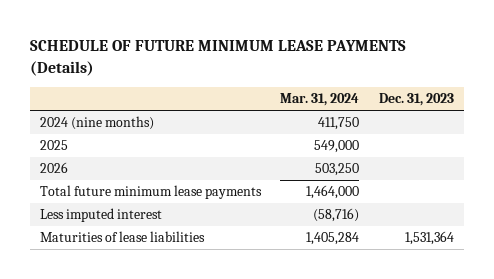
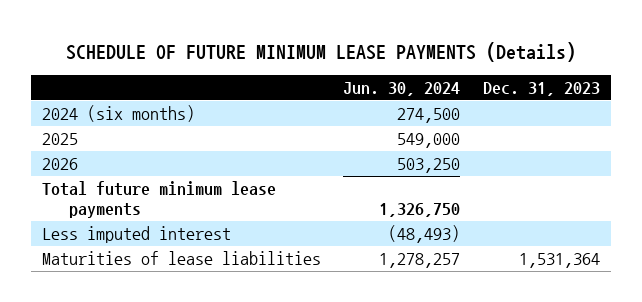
- | Mar. 31, 2024 | Dec. 31, 2023
+ | Jun. 30, 2024 | Dec. 31, 2023
- 2024 (nine months) | 411,750 |
+ 2024 (six months) | 274,500 |

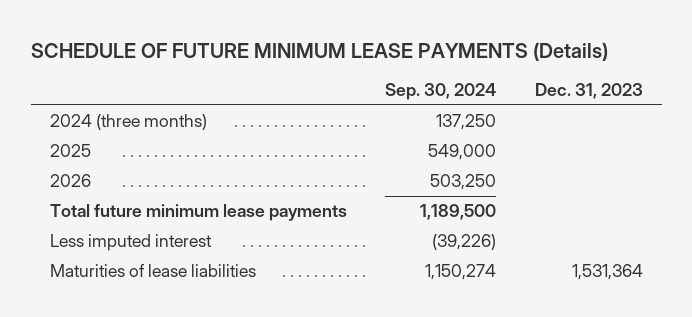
- | Jun. 30, 2024 | Dec. 31, 2023
+ | Sep. 30, 2024 | Dec. 31, 2023
- 2024 (six months) | 274,500 |
+ 2024 (three months) | 137,250 |

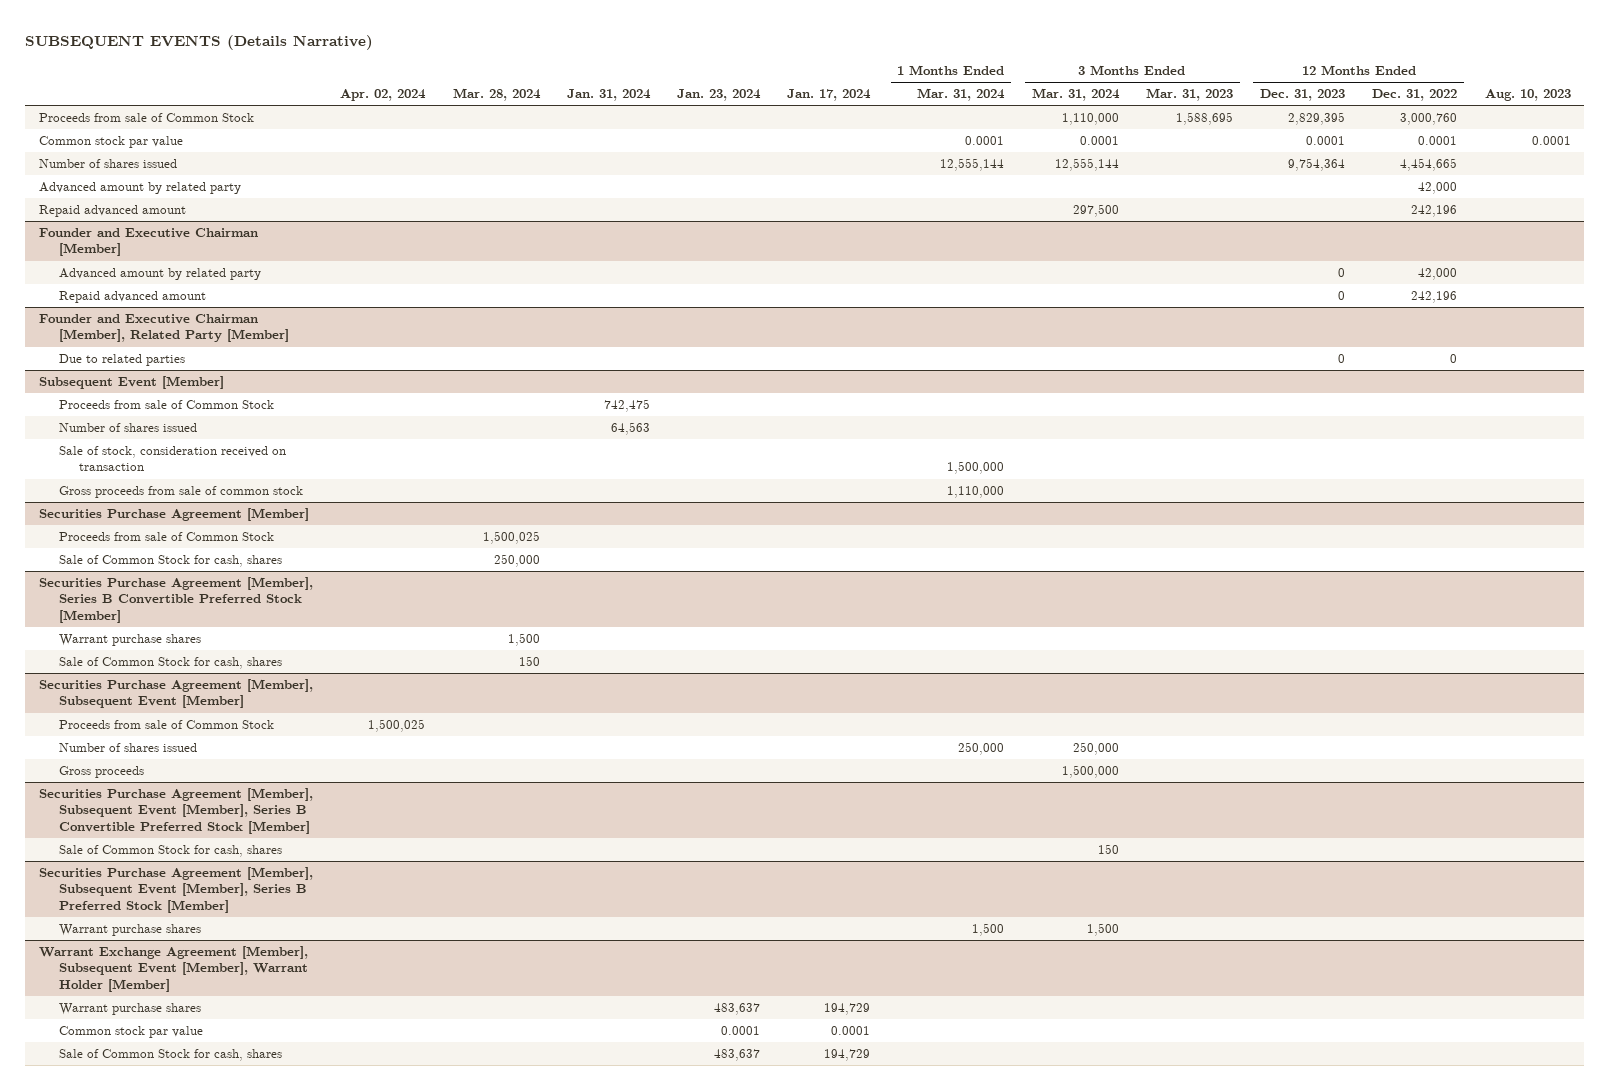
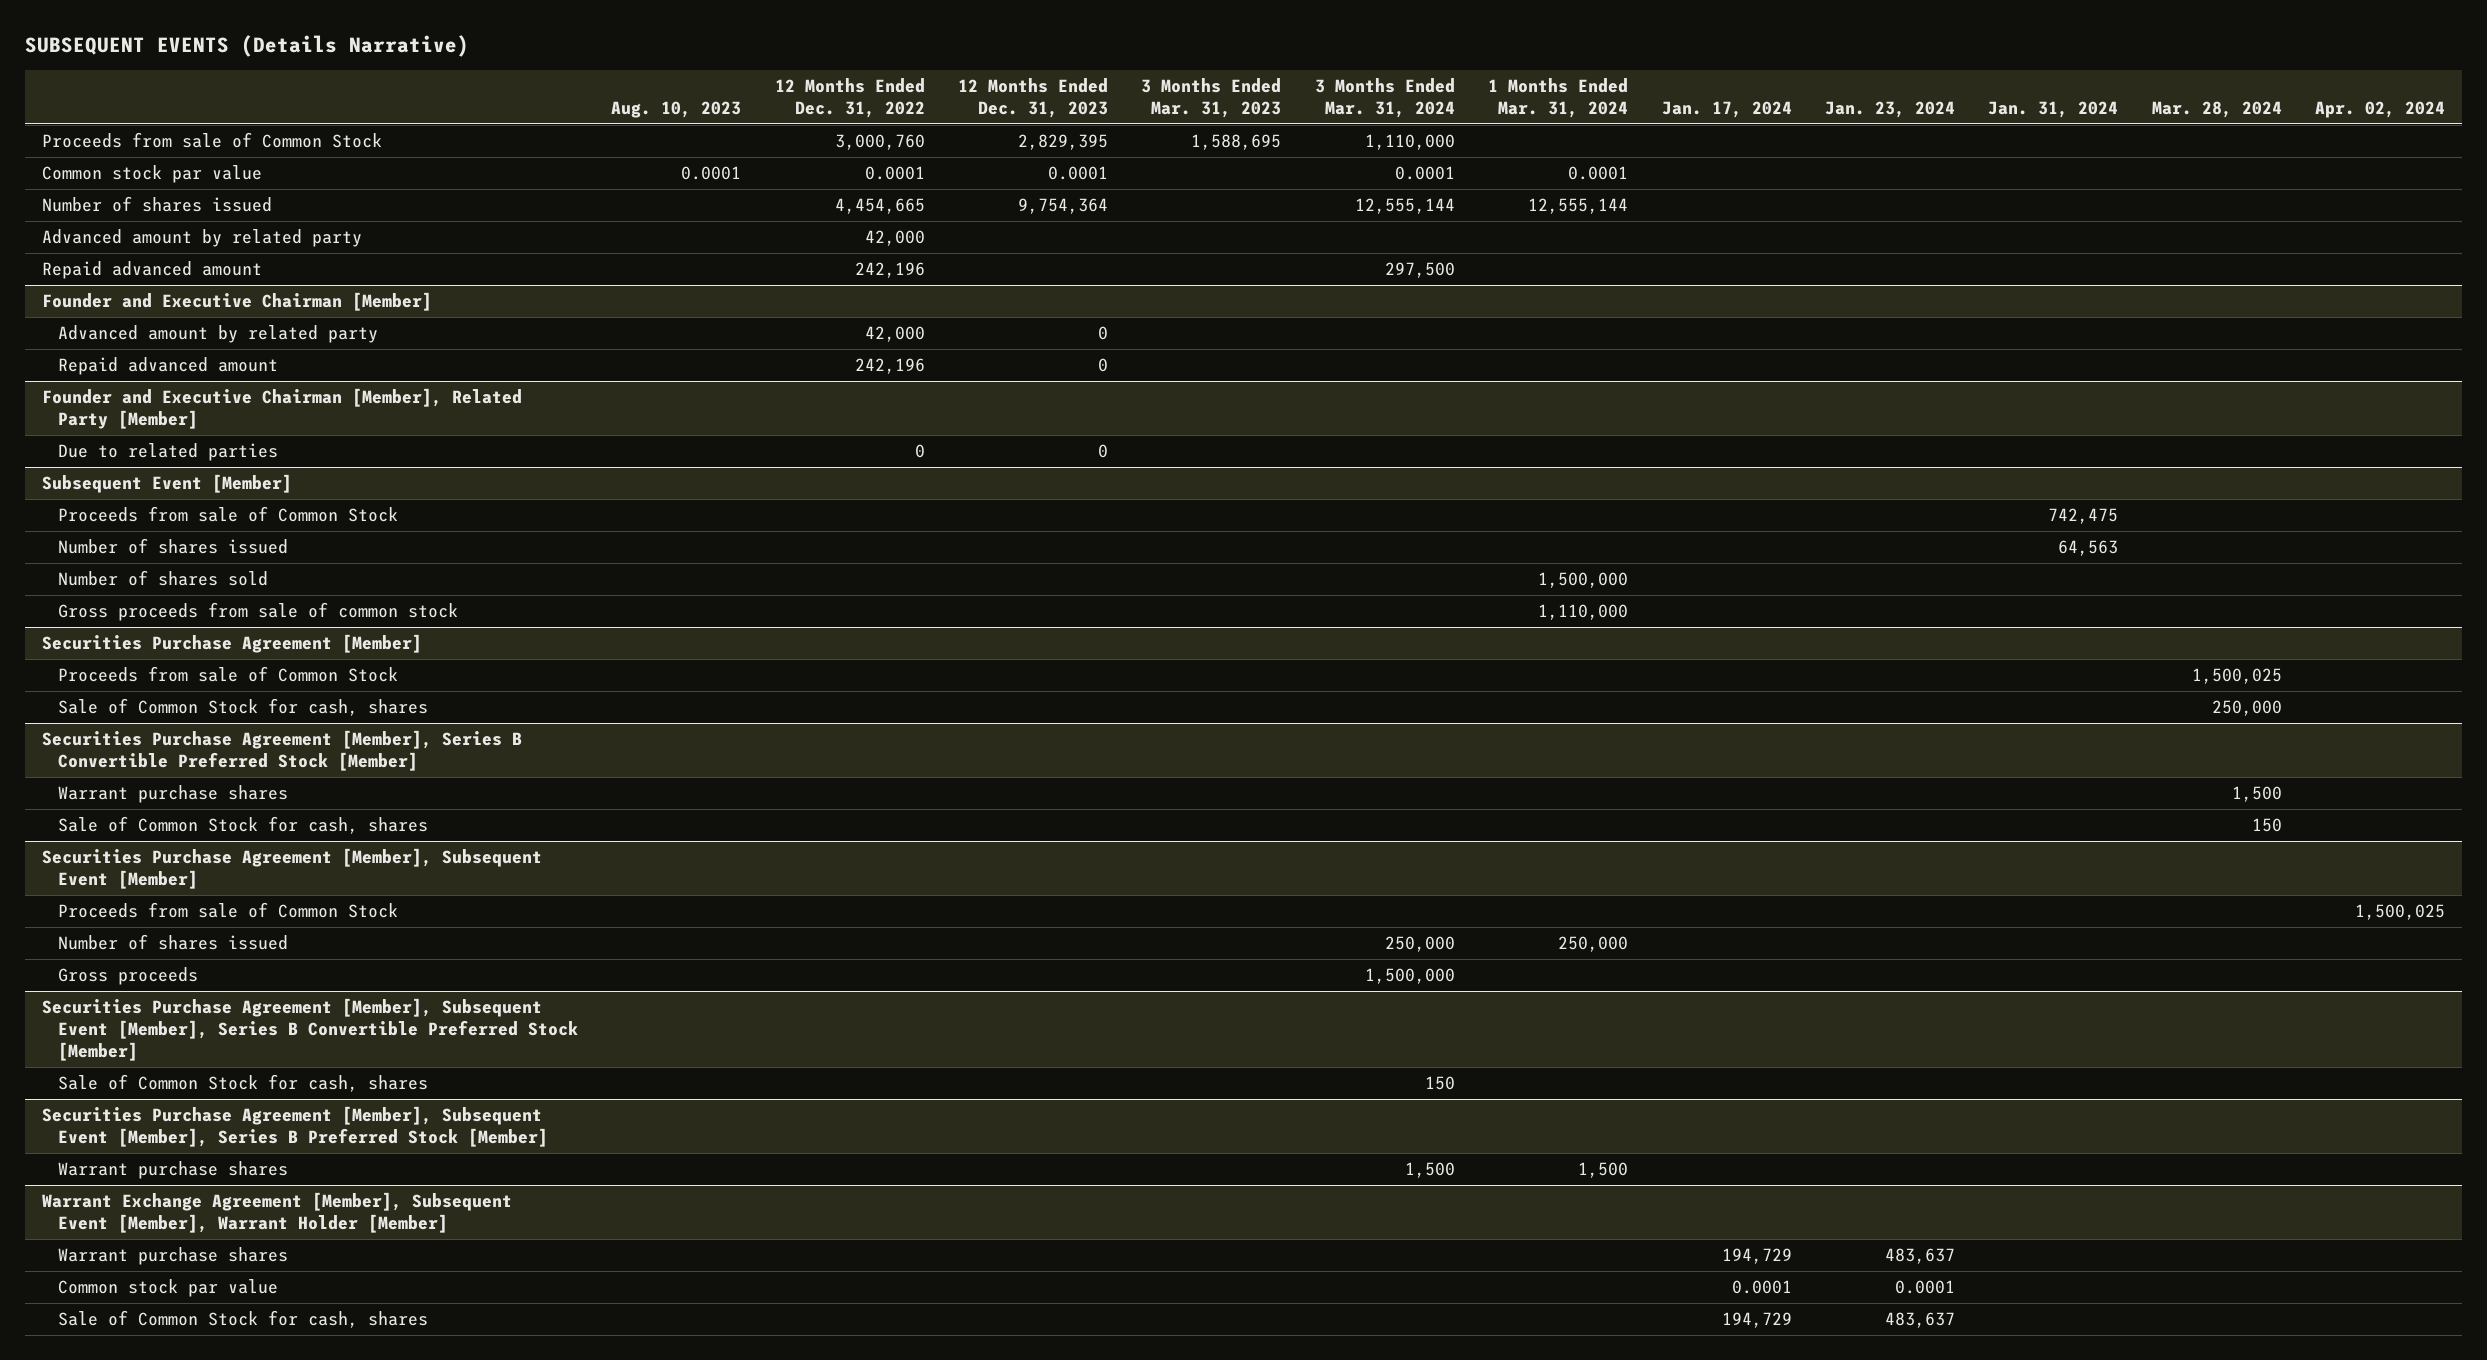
- | Apr. 02, 2024 | Mar. 28, 2024 | Jan. 31, 2024 | Jan. 23, 2024 | Jan. 17, 2024 | 1 Months Ended Mar. 31, 2024 | 3 Months Ended Mar. 31, 2024 | 3 Months Ended Mar. 31, 2023 | 12 Months Ended Dec. 31, 2023 | 12 Months Ended Dec. 31, 2022 | Aug. 10, 2023
+ | Aug. 10, 2023 | 12 Months Ended Dec. 31, 2022 | 12 Months Ended Dec. 31, 2023 | 3 Months Ended Mar. 31, 2023 | 3 Months Ended Mar. 31, 2024 | 1 Months Ended Mar. 31, 2024 | Jan. 17, 2024 | Jan. 23, 2024 | Jan. 31, 2024 | Mar. 28, 2024 | Apr. 02, 2024
@ Subsequent Event [Member]
- Sale of stock, consideration received on transaction | | | | | | 1,500,000 | | | | |
+ Number of shares sold | | | | | | 1,500,000 | | | | |

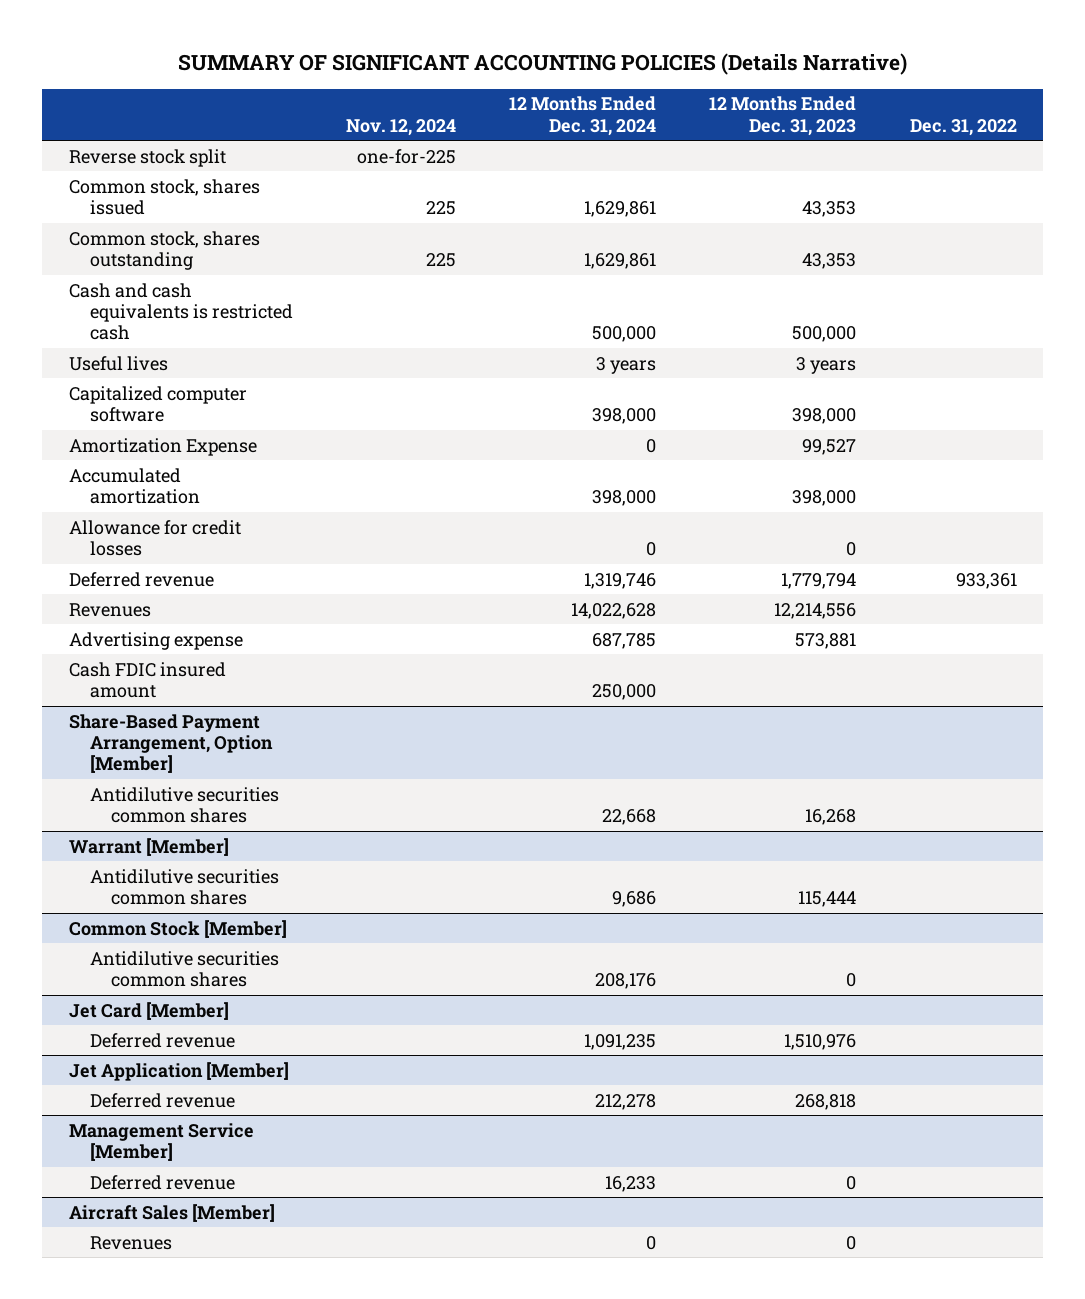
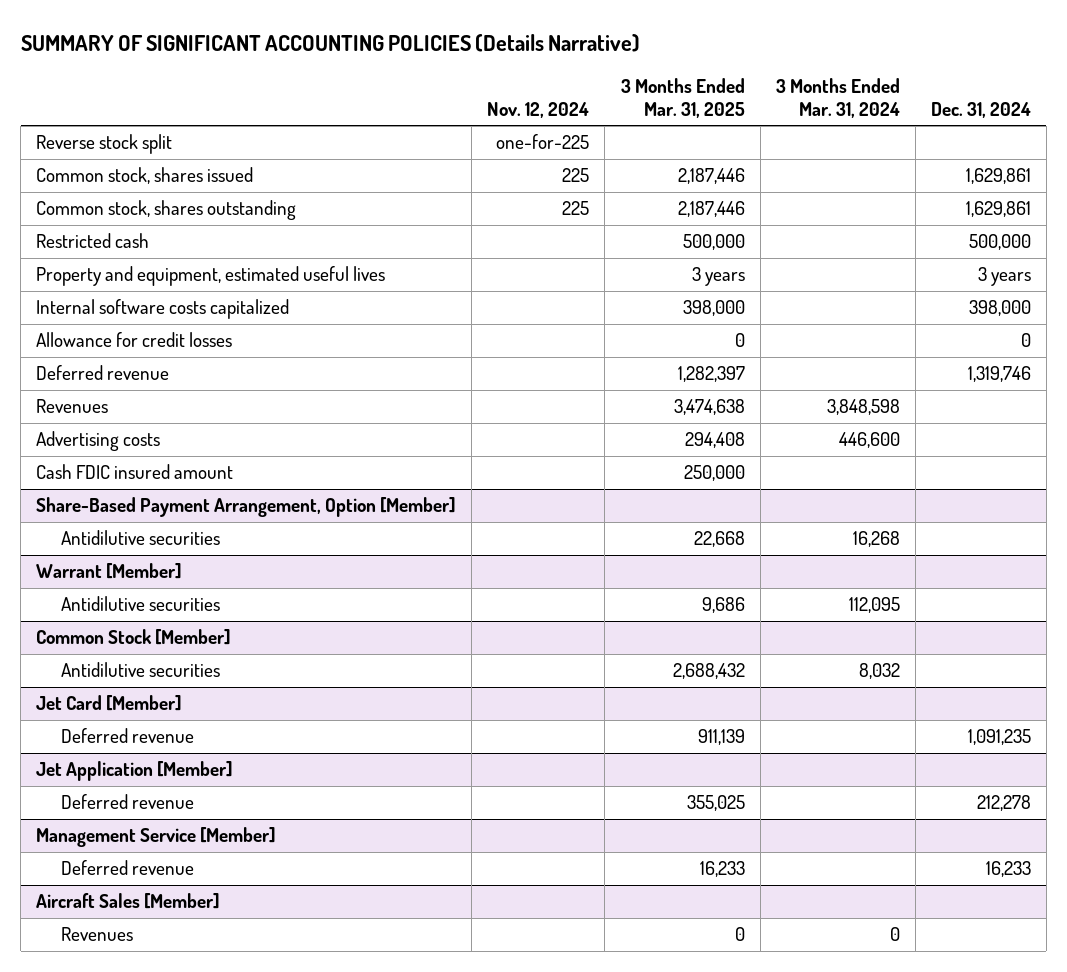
- | Nov. 12, 2024 | 12 Months Ended Dec. 31, 2024 | 12 Months Ended Dec. 31, 2023 | Dec. 31, 2022
+ | Nov. 12, 2024 | 3 Months Ended Mar. 31, 2025 | 3 Months Ended Mar. 31, 2024 | Dec. 31, 2024
- Cash and cash equivalents is restricted cash | | 500,000 | 500,000 |
- Useful lives | | 3 years | 3 years |
- Capitalized computer software | | 398,000 | 398,000 |
- Amortization Expense | | 0 | 99,527 |
- Accumulated amortization | | 398,000 | 398,000 |
+ Restricted cash | | 500,000 | | 500,000
+ Property and equipment, estimated useful lives | | 3 years | | 3 years
+ Internal software costs capitalized | | 398,000 | | 398,000
- Advertising expense | | 687,785 | 573,881 |
+ Advertising costs | | 294,408 | 446,600 |
@ Share-Based Payment Arrangement, Option [Member]
- Antidilutive securities common shares | | 22,668 | 16,268 |
+ Antidilutive securities | | 22,668 | 16,268 |
@ Warrant [Member]
- Antidilutive securities common shares | | 9,686 | 115,444 |
+ Antidilutive securities | | 9,686 | 112,095 |
@ Common Stock [Member]
- Antidilutive securities common shares | | 208,176 | 0 |
+ Antidilutive securities | | 2,688,432 | 8,032 |

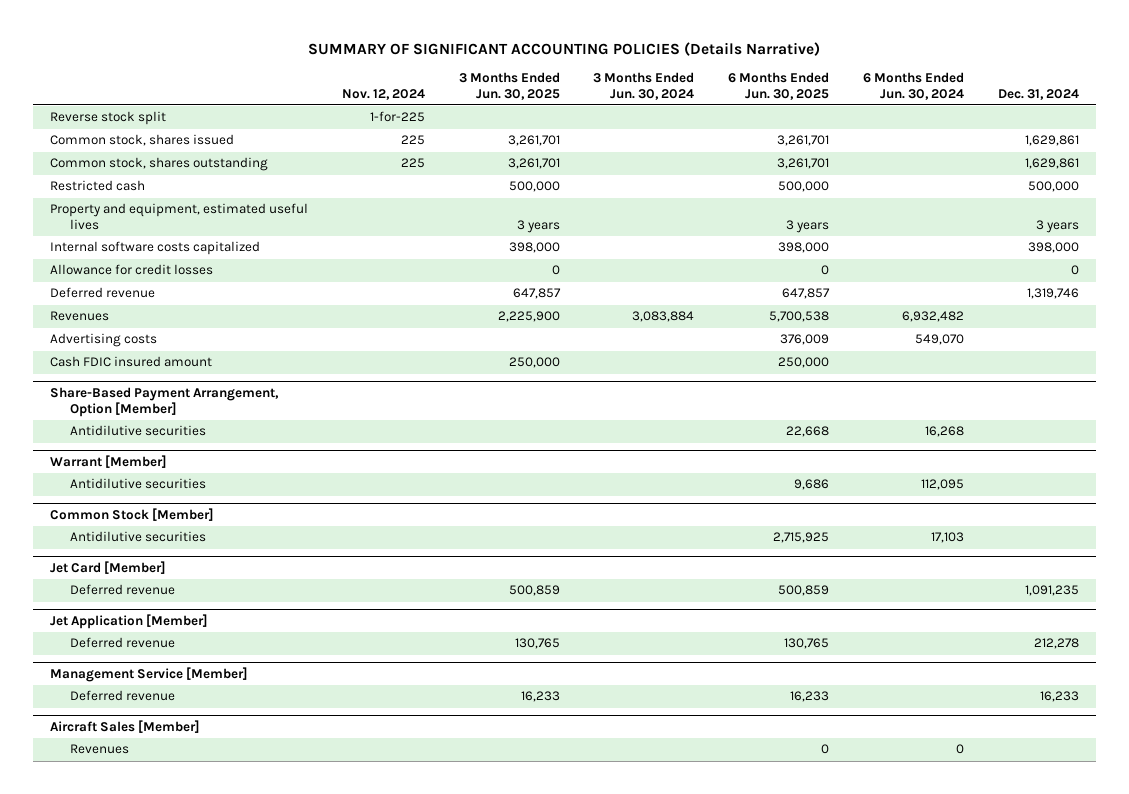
- | Nov. 12, 2024 | 3 Months Ended Mar. 31, 2025 | 3 Months Ended Mar. 31, 2024 | Dec. 31, 2024
+ | Nov. 12, 2024 | 3 Months Ended Jun. 30, 2025 | 3 Months Ended Jun. 30, 2024 | 6 Months Ended Jun. 30, 2025 | 6 Months Ended Jun. 30, 2024 | Dec. 31, 2024
- Reverse stock split | one-for-225 | | |
+ Reverse stock split | 1-for-225 | | | | |

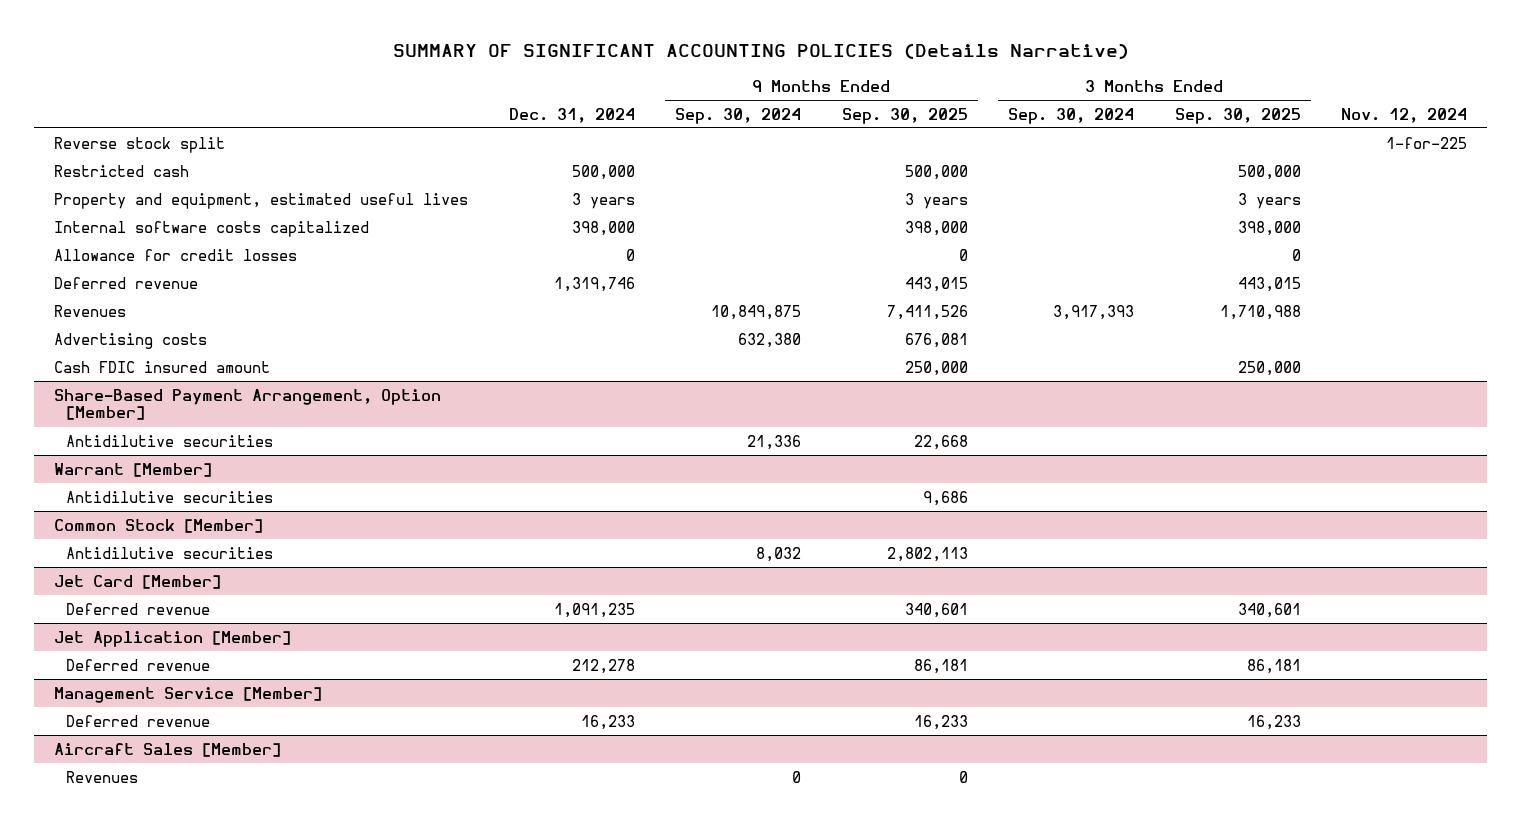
- | Nov. 12, 2024 | 3 Months Ended Jun. 30, 2025 | 3 Months Ended Jun. 30, 2024 | 6 Months Ended Jun. 30, 2025 | 6 Months Ended Jun. 30, 2024 | Dec. 31, 2024
+ | Dec. 31, 2024 | 9 Months Ended Sep. 30, 2024 | 9 Months Ended Sep. 30, 2025 | 3 Months Ended Sep. 30, 2024 | 3 Months Ended Sep. 30, 2025 | Nov. 12, 2024
- Common stock, shares issued | 225 | 3,261,701 | | 3,261,701 | | 1,629,861
- Common stock, shares outstanding | 225 | 3,261,701 | | 3,261,701 | | 1,629,861

